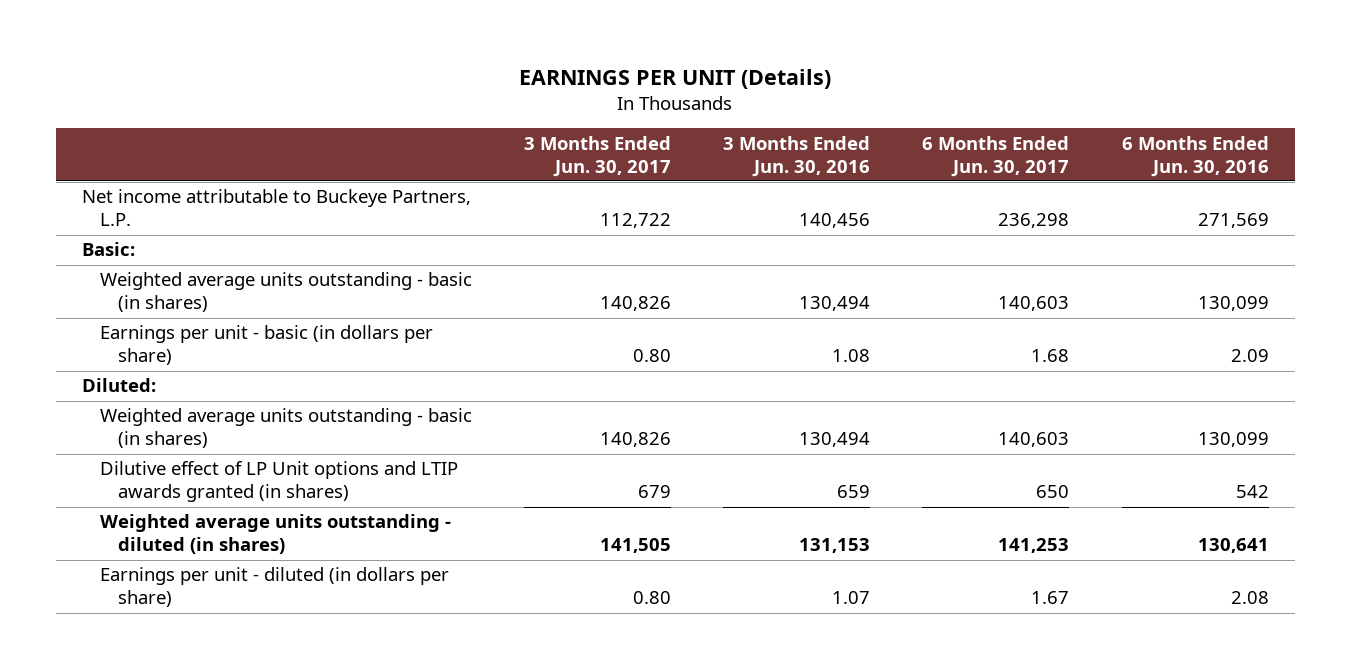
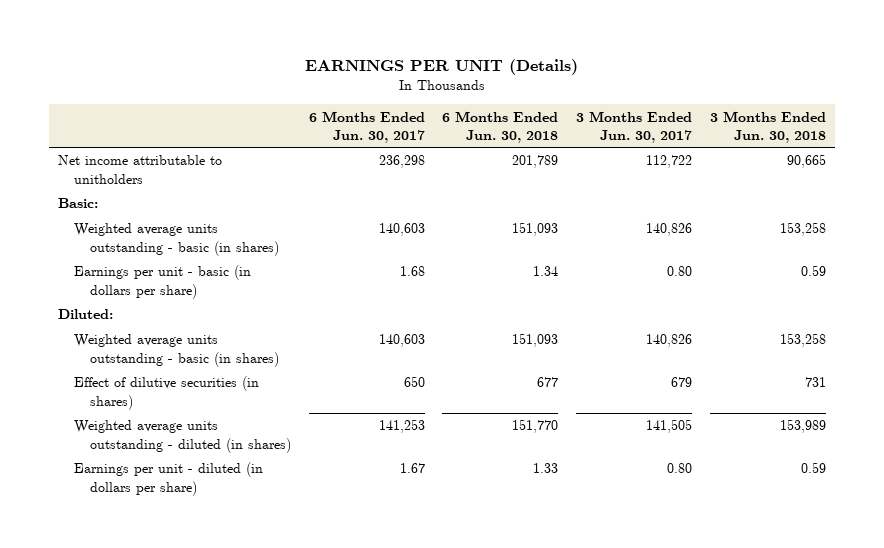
- | 3 Months Ended Jun. 30, 2017 | 3 Months Ended Jun. 30, 2016 | 6 Months Ended Jun. 30, 2017 | 6 Months Ended Jun. 30, 2016
+ | 6 Months Ended Jun. 30, 2017 | 6 Months Ended Jun. 30, 2018 | 3 Months Ended Jun. 30, 2017 | 3 Months Ended Jun. 30, 2018
- Net income attributable to Buckeye Partners, L.P. | 112,722 | 140,456 | 236,298 | 271,569
+ Net income attributable to unitholders | 236,298 | 201,789 | 112,722 | 90,665
- Dilutive effect of LP Unit options and LTIP awards granted (in shares) | 679 | 659 | 650 | 542
+ Effect of dilutive securities (in shares) | 650 | 677 | 679 | 731

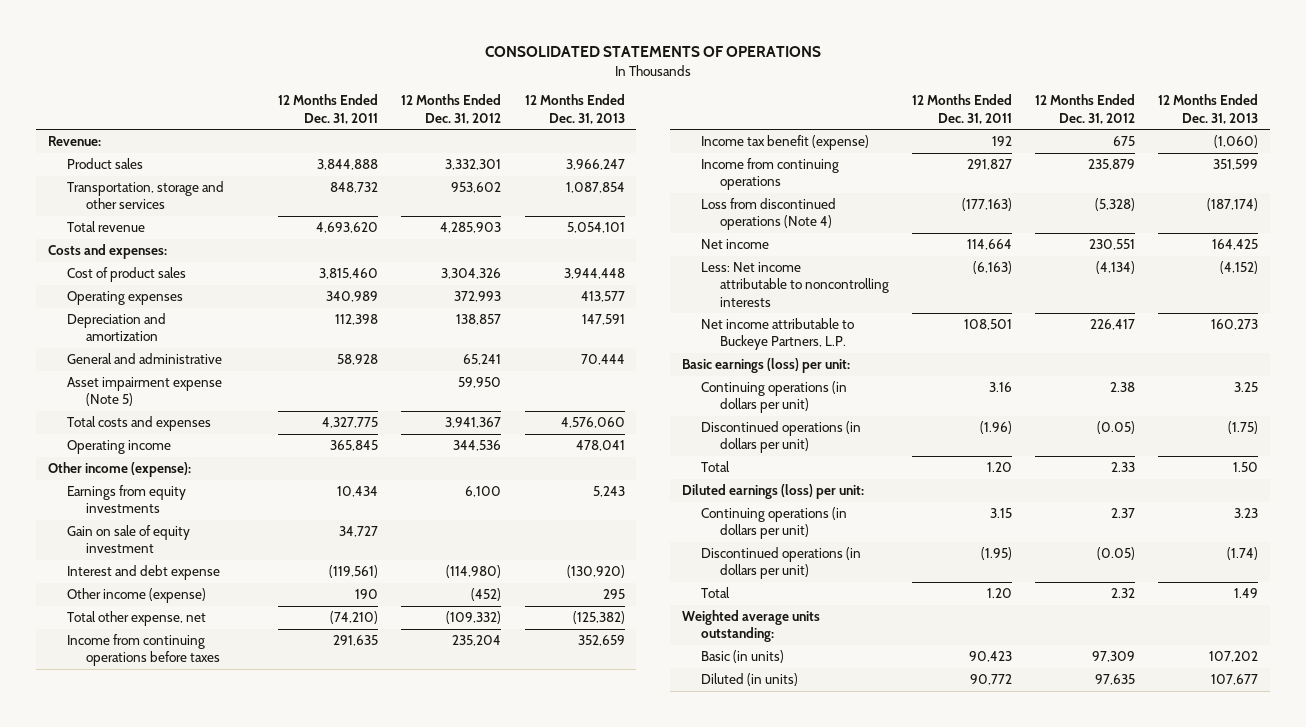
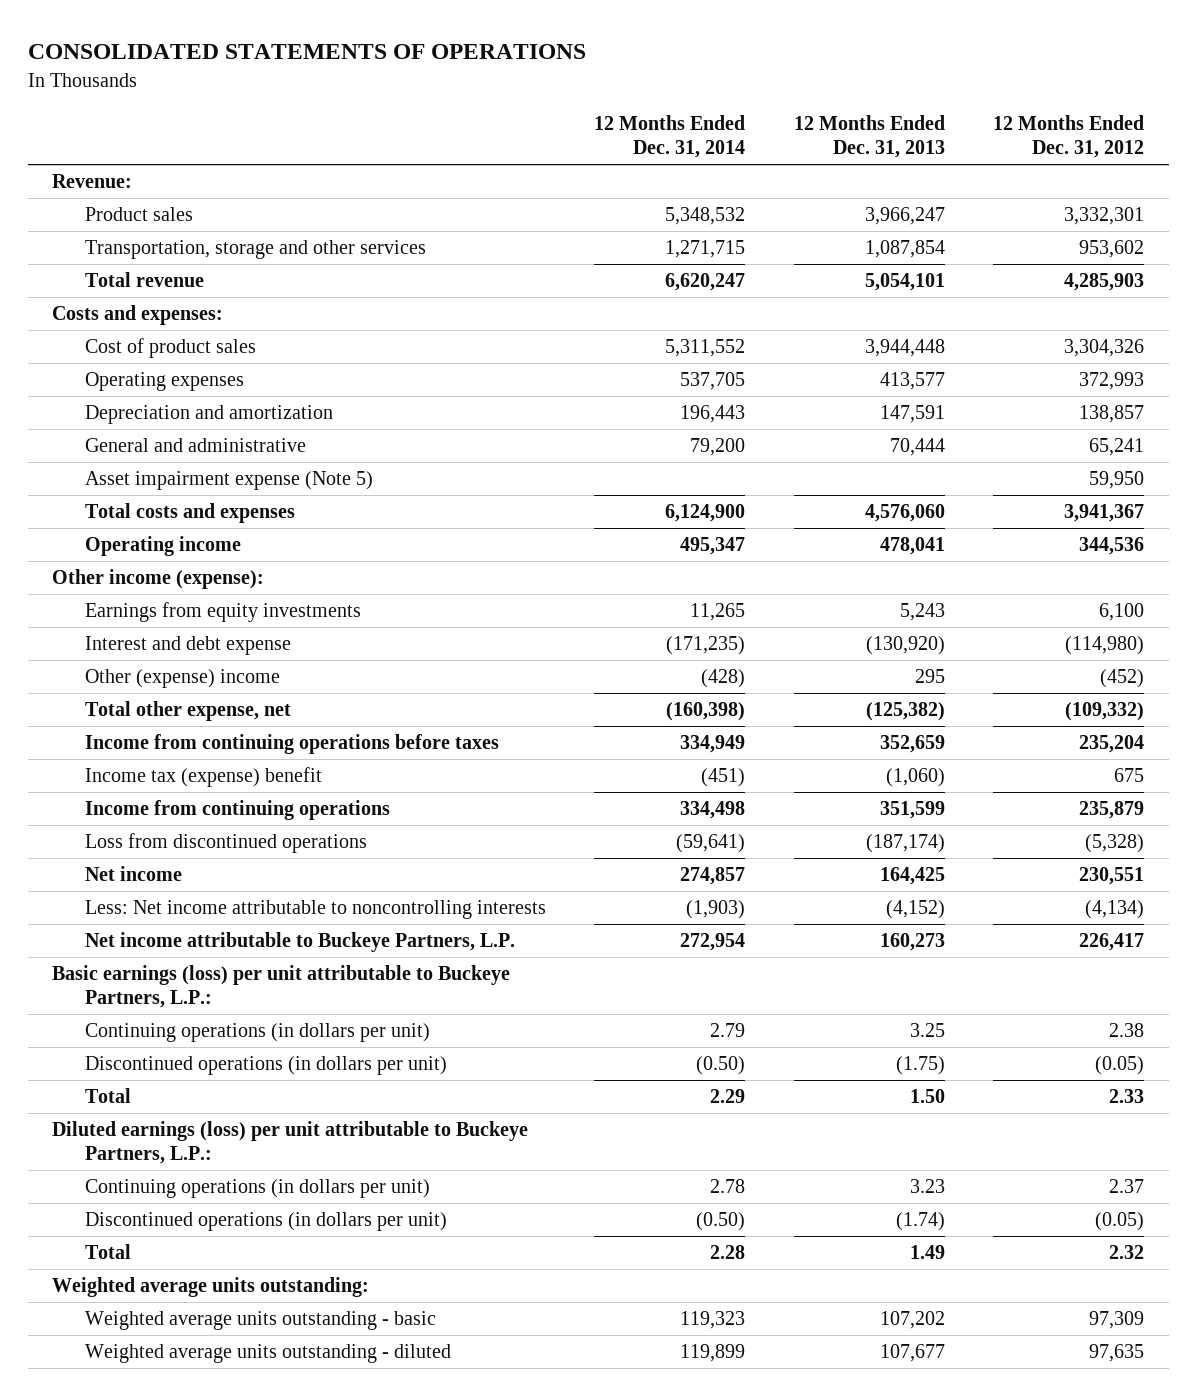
- | 12 Months Ended Dec. 31, 2011 | 12 Months Ended Dec. 31, 2012 | 12 Months Ended Dec. 31, 2013
+ | 12 Months Ended Dec. 31, 2014 | 12 Months Ended Dec. 31, 2013 | 12 Months Ended Dec. 31, 2012
- Gain on sale of equity investment | 34,727 | |
- Other income (expense) | 190 | (452) | 295
+ Other (expense) income | (428) | 295 | (452)
- Income tax benefit (expense) | 192 | 675 | (1,060)
+ Income tax (expense) benefit | (451) | (1,060) | 675
- Loss from discontinued operations (Note 4) | (177,163) | (5,328) | (187,174)
+ Loss from discontinued operations | (59,641) | (187,174) | (5,328)
- Basic earnings (loss) per unit:
+ Basic earnings (loss) per unit attributable to Buckeye Partners, L.P.:
- Diluted earnings (loss) per unit:
+ Diluted earnings (loss) per unit attributable to Buckeye Partners, L.P.:
- Basic (in units) | 90,423 | 97,309 | 107,202
- Diluted (in units) | 90,772 | 97,635 | 107,677
+ Weighted average units outstanding - basic | 119,323 | 107,202 | 97,309
+ Weighted average units outstanding - diluted | 119,899 | 107,677 | 97,635

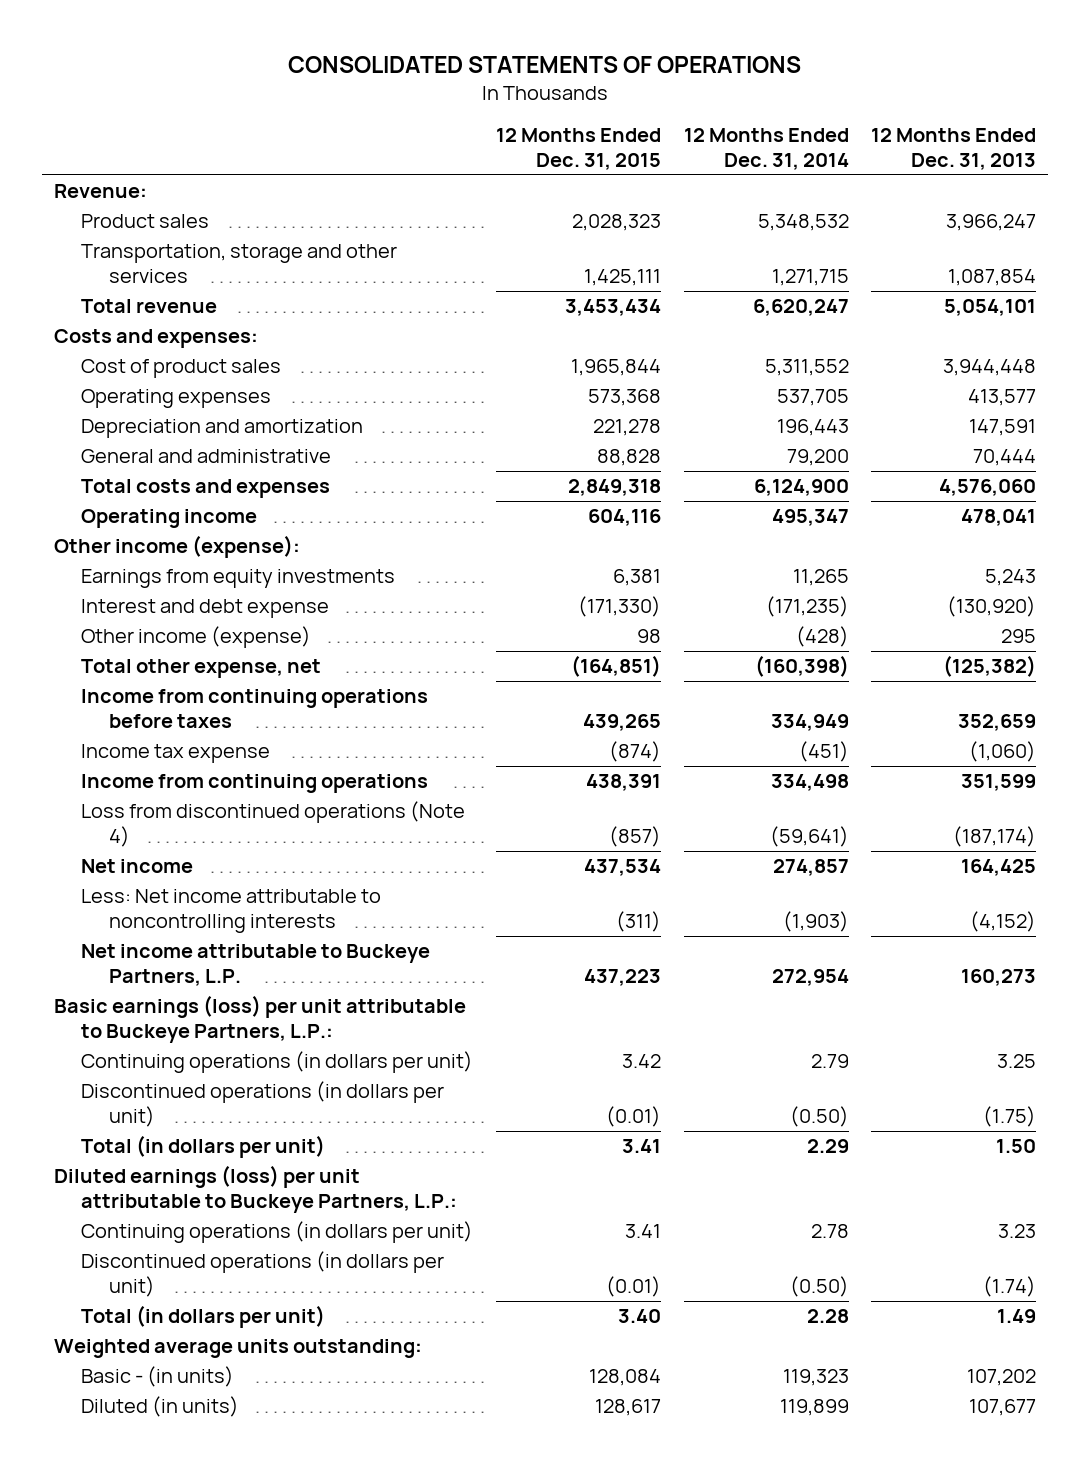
- | 12 Months Ended Dec. 31, 2014 | 12 Months Ended Dec. 31, 2013 | 12 Months Ended Dec. 31, 2012
+ | 12 Months Ended Dec. 31, 2015 | 12 Months Ended Dec. 31, 2014 | 12 Months Ended Dec. 31, 2013
- Asset impairment expense (Note 5) | | | 59,950
- Other (expense) income | (428) | 295 | (452)
+ Other income (expense) | 98 | (428) | 295
- Income tax (expense) benefit | (451) | (1,060) | 675
+ Income tax expense | (874) | (451) | (1,060)
- Loss from discontinued operations | (59,641) | (187,174) | (5,328)
+ Loss from discontinued operations (Note 4) | (857) | (59,641) | (187,174)
- Total | 2.29 | 1.50 | 2.33
+ Total (in dollars per unit) | 3.41 | 2.29 | 1.50
- Total | 2.28 | 1.49 | 2.32
+ Total (in dollars per unit) | 3.40 | 2.28 | 1.49
- Weighted average units outstanding - basic | 119,323 | 107,202 | 97,309
- Weighted average units outstanding - diluted | 119,899 | 107,677 | 97,635
+ Basic - (in units) | 128,084 | 119,323 | 107,202
+ Diluted (in units) | 128,617 | 119,899 | 107,677

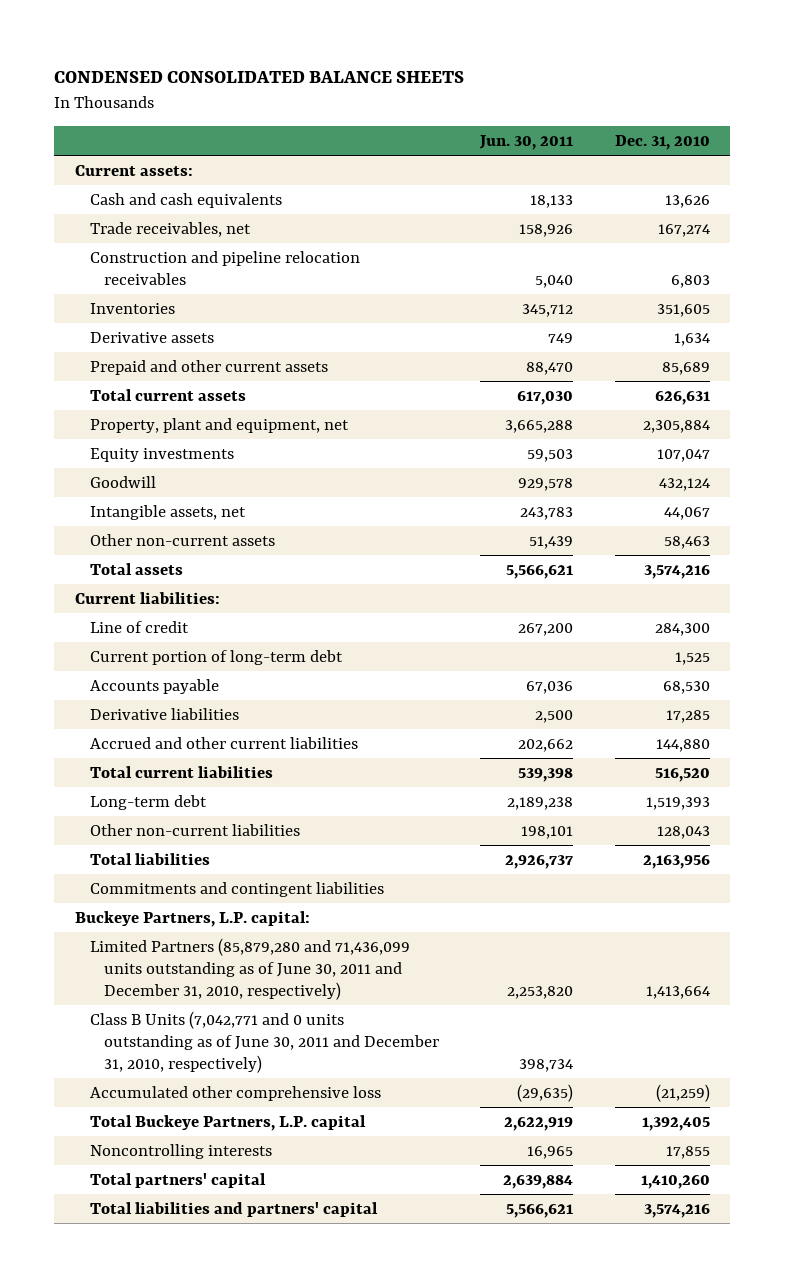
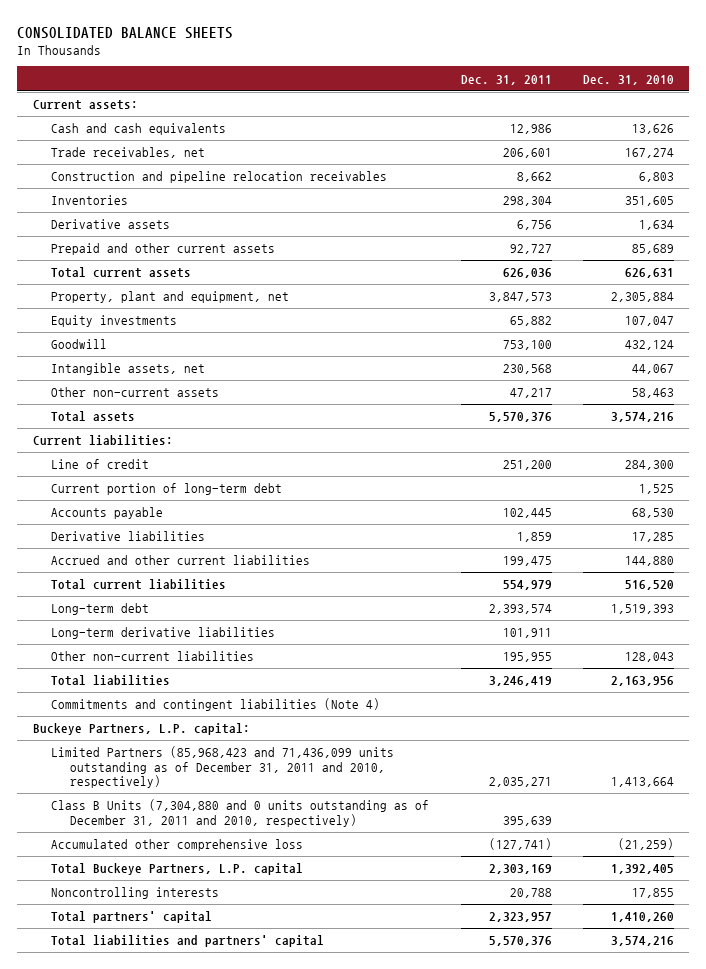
- CONDENSED CONSOLIDATED BALANCE SHEETS
+ CONSOLIDATED BALANCE SHEETS
- | Jun. 30, 2011 | Dec. 31, 2010
+ | Dec. 31, 2011 | Dec. 31, 2010
+ Long-term derivative liabilities | 101,911 |
- Commitments and contingent liabilities
+ Commitments and contingent liabilities (Note 4)
- Limited Partners (85,879,280 and 71,436,099 units outstanding as of June 30, 2011 and December 31, 2010, respectively) | 2,253,820 | 1,413,664
- Class B Units (7,042,771 and 0 units outstanding as of June 30, 2011 and December 31, 2010, respectively) | 398,734 |
+ Limited Partners (85,968,423 and 71,436,099 units outstanding as of December 31, 2011 and 2010, respectively) | 2,035,271 | 1,413,664
+ Class B Units (7,304,880 and 0 units outstanding as of December 31, 2011 and 2010, respectively) | 395,639 |

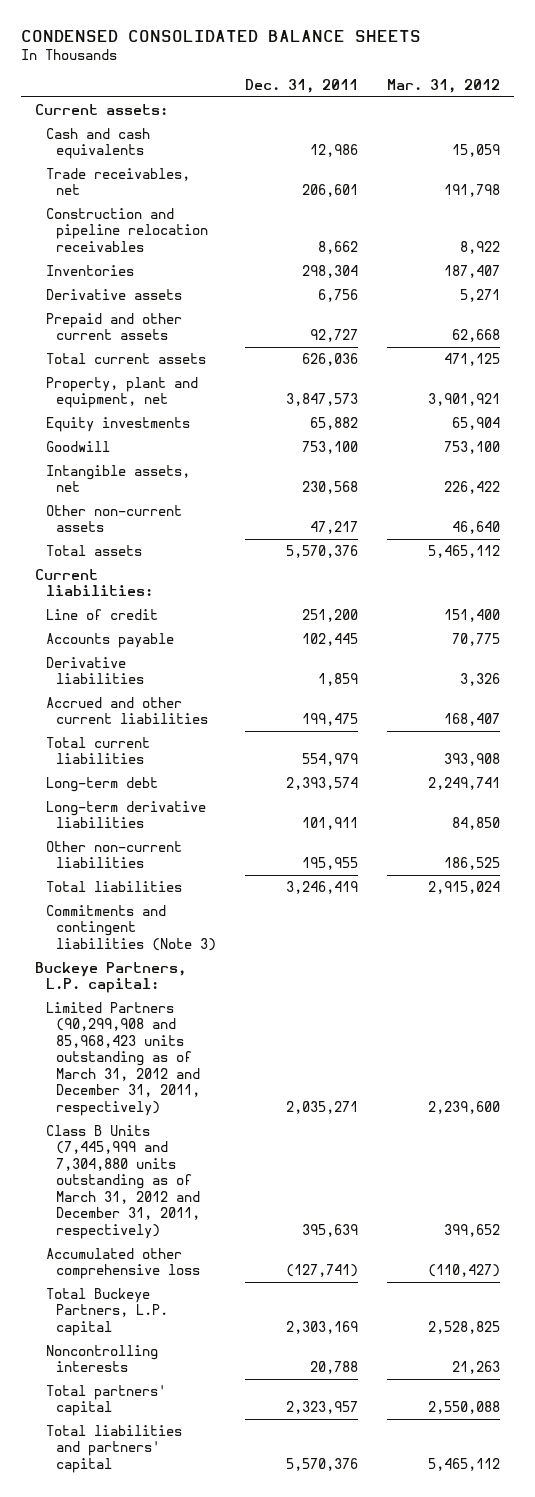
- CONSOLIDATED BALANCE SHEETS
+ CONDENSED CONSOLIDATED BALANCE SHEETS
- | Dec. 31, 2011 | Dec. 31, 2010
+ | Dec. 31, 2011 | Mar. 31, 2012
- Current portion of long-term debt | | 1,525
- Commitments and contingent liabilities (Note 4)
+ Commitments and contingent liabilities (Note 3)
- Limited Partners (85,968,423 and 71,436,099 units outstanding as of December 31, 2011 and 2010, respectively) | 2,035,271 | 1,413,664
- Class B Units (7,304,880 and 0 units outstanding as of December 31, 2011 and 2010, respectively) | 395,639 |
+ Limited Partners (90,299,908 and 85,968,423 units outstanding as of March 31, 2012 and December 31, 2011, respectively) | 2,035,271 | 2,239,600
+ Class B Units (7,445,999 and 7,304,880 units outstanding as of March 31, 2012 and December 31, 2011, respectively) | 395,639 | 399,652

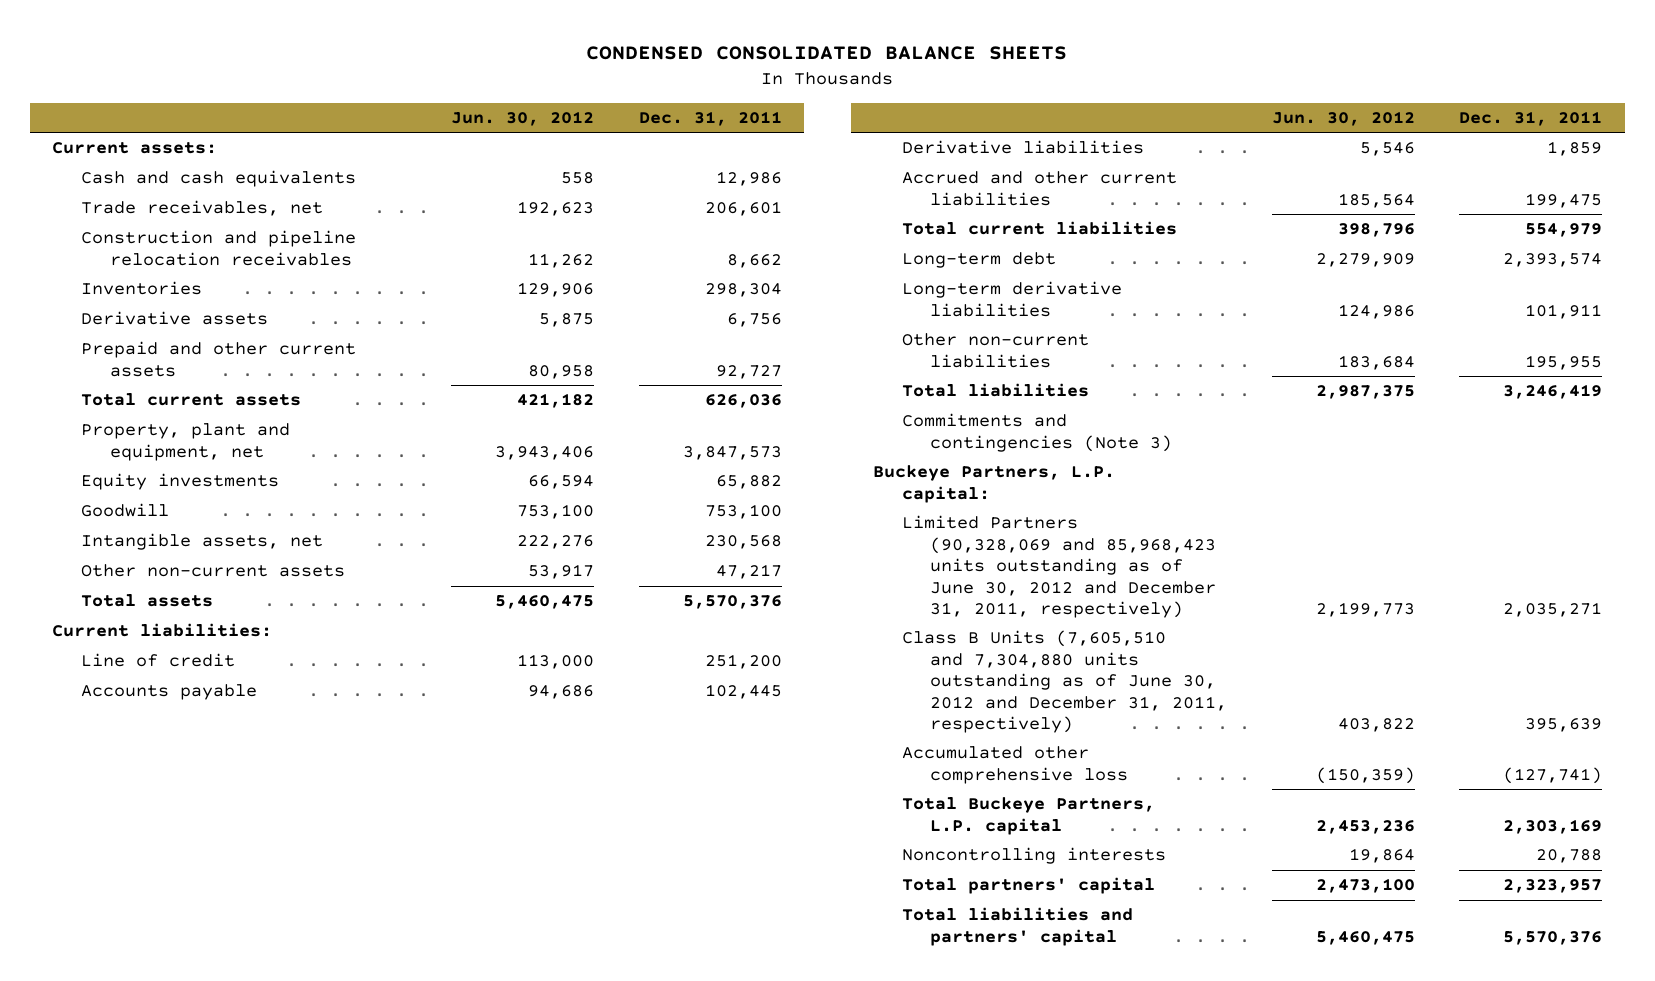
- | Dec. 31, 2011 | Mar. 31, 2012
+ | Jun. 30, 2012 | Dec. 31, 2011
- Commitments and contingent liabilities (Note 3)
+ Commitments and contingencies (Note 3)
- Limited Partners (90,299,908 and 85,968,423 units outstanding as of March 31, 2012 and December 31, 2011, respectively) | 2,035,271 | 2,239,600
- Class B Units (7,445,999 and 7,304,880 units outstanding as of March 31, 2012 and December 31, 2011, respectively) | 395,639 | 399,652
+ Limited Partners (90,328,069 and 85,968,423 units outstanding as of June 30, 2012 and December 31, 2011, respectively) | 2,199,773 | 2,035,271
+ Class B Units (7,605,510 and 7,304,880 units outstanding as of June 30, 2012 and December 31, 2011, respectively) | 403,822 | 395,639

